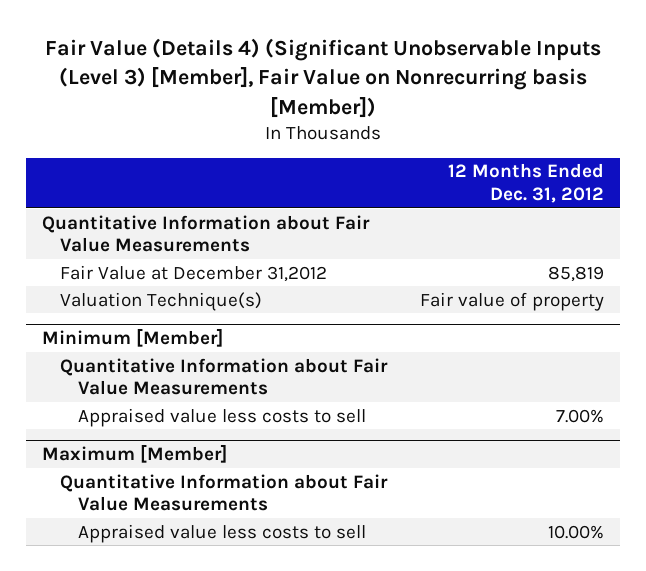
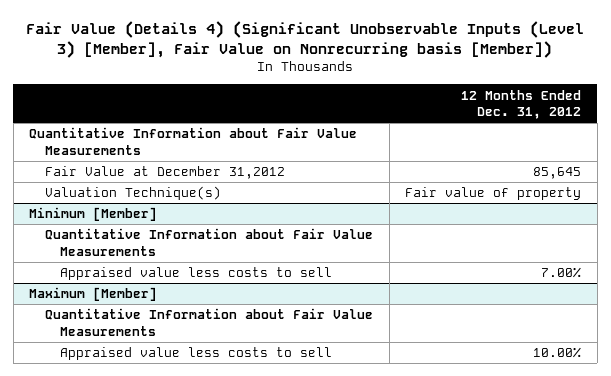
- Fair Value at December 31,2012 | 85,819
+ Fair Value at December 31,2012 | 85,645

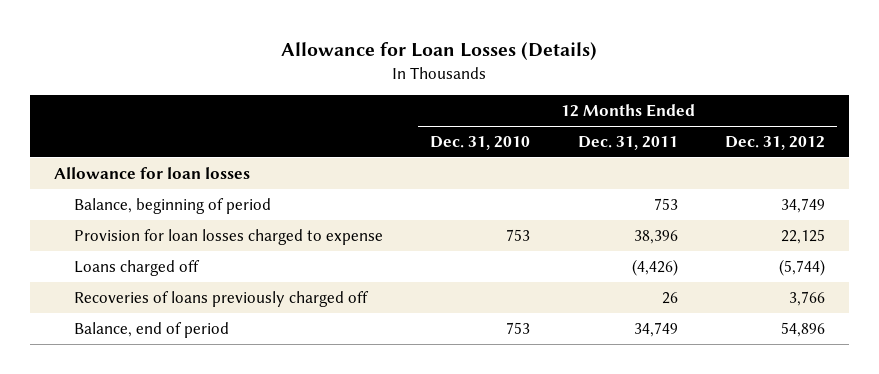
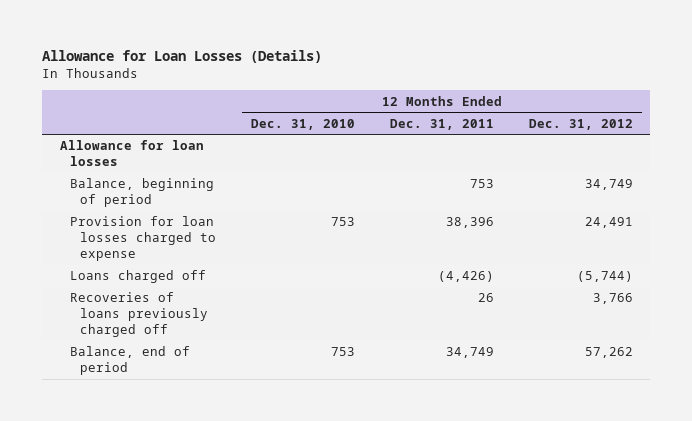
- Provision for loan losses charged to expense | 753 | 38,396 | 22,125
+ Provision for loan losses charged to expense | 753 | 38,396 | 24,491
- Balance, end of period | 753 | 34,749 | 54,896
+ Balance, end of period | 753 | 34,749 | 57,262

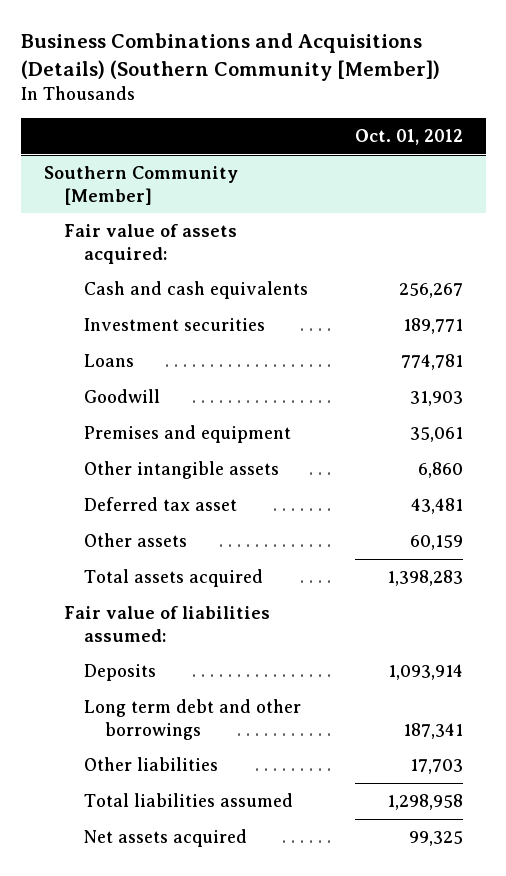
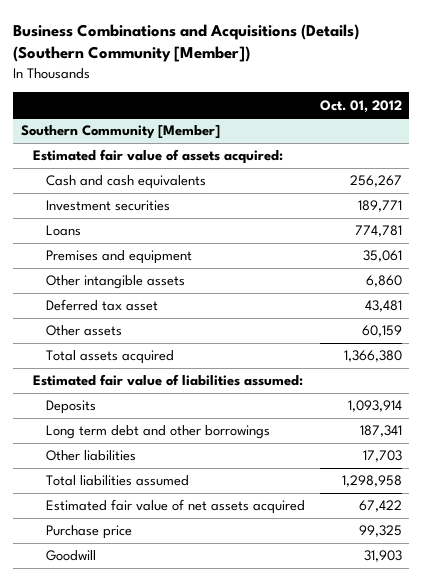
@ Southern Community [Member]
- Fair value of assets acquired:
+ Estimated fair value of assets acquired:
- Total assets acquired | 1,398,283
- Fair value of liabilities assumed:
+ Total assets acquired | 1,366,380
+ Estimated fair value of liabilities assumed:
- Net assets acquired | 99,325
+ Estimated fair value of net assets acquired | 67,422
+ Purchase price | 99,325
moved down: Goodwill | 31,903

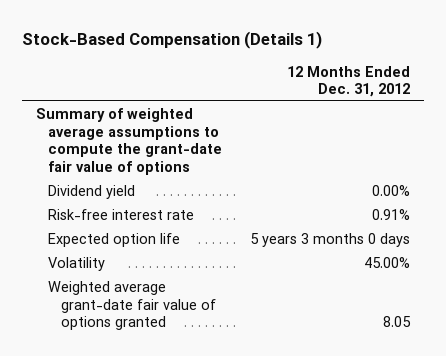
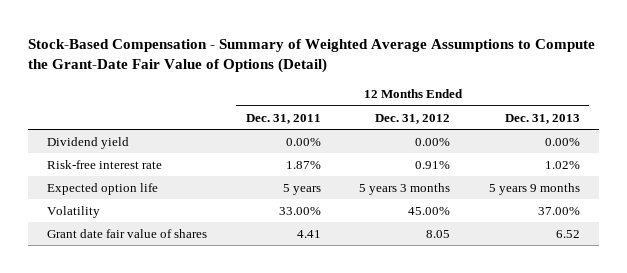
- Stock-Based Compensation (Details 1)
+ Stock-Based Compensation - Summary of Weighted Average Assumptions to Compute the Grant-Date Fair Value of Options (Detail)
- | 12 Months Ended Dec. 31, 2012
+ | 12 Months Ended Dec. 31, 2011 | 12 Months Ended Dec. 31, 2012 | 12 Months Ended Dec. 31, 2013
- Summary of weighted average assumptions to compute the grant-date fair value of options
- Expected option life | 5 years 3 months 0 days
+ Expected option life | 5 years | 5 years 3 months | 5 years 9 months
- Weighted average grant-date fair value of options granted | 8.05
+ Grant date fair value of shares | 4.41 | 8.05 | 6.52

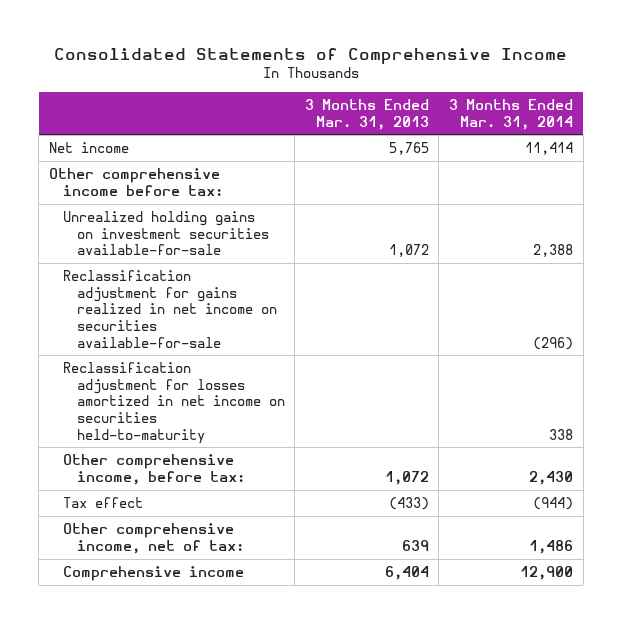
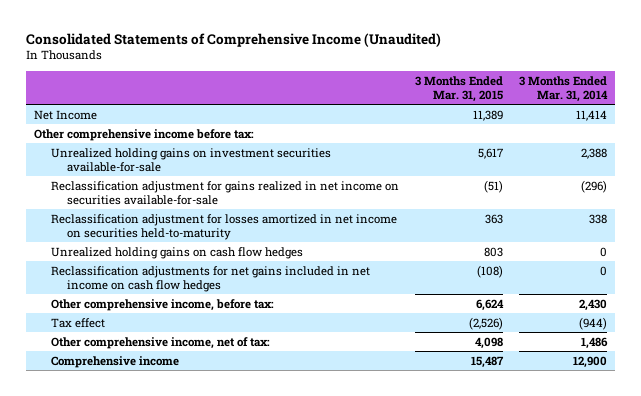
- Consolidated Statements of Comprehensive Income
+ Consolidated Statements of Comprehensive Income (Unaudited)
- | 3 Months Ended Mar. 31, 2013 | 3 Months Ended Mar. 31, 2014
+ | 3 Months Ended Mar. 31, 2015 | 3 Months Ended Mar. 31, 2014
- Net income | 5,765 | 11,414
+ Net Income | 11,389 | 11,414
+ Unrealized holding gains on cash flow hedges | 803 | 0
+ Reclassification adjustments for net gains included in net income on cash flow hedges | (108) | 0

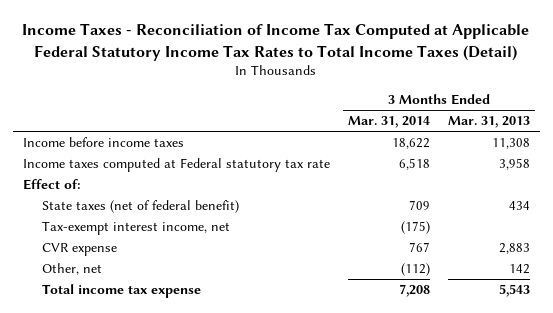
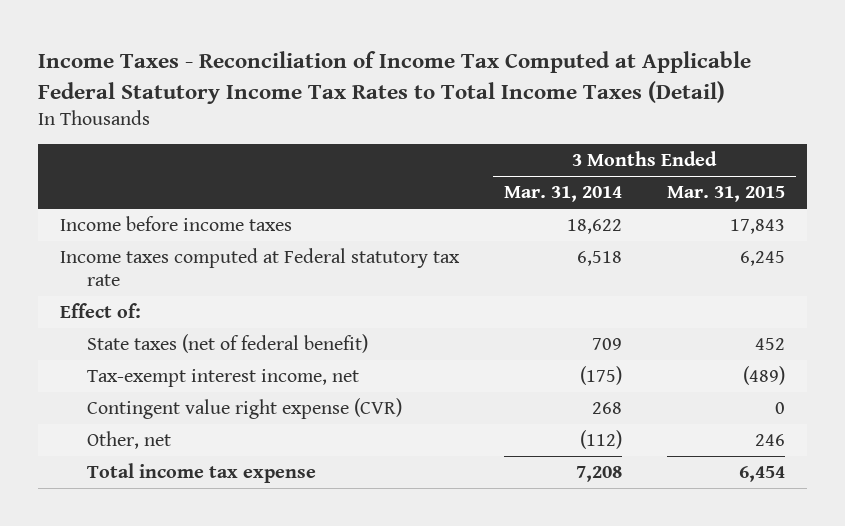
- | 3 Months Ended Mar. 31, 2014 | 3 Months Ended Mar. 31, 2013
+ | 3 Months Ended Mar. 31, 2014 | 3 Months Ended Mar. 31, 2015
- CVR expense | 767 | 2,883
+ Contingent value right expense (CVR) | 268 | 0

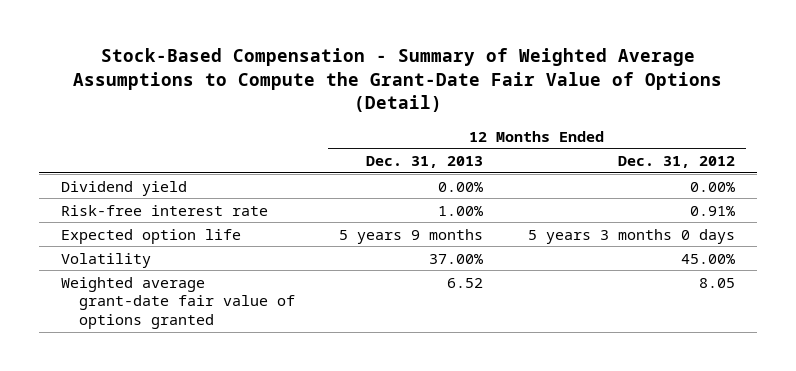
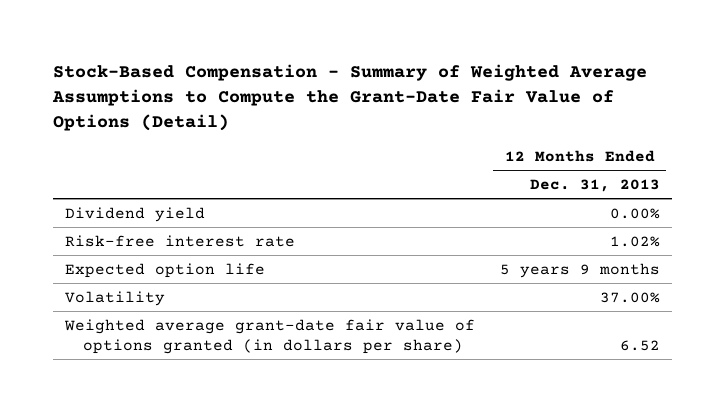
- | 12 Months Ended Dec. 31, 2013 | 12 Months Ended Dec. 31, 2012
+ | 12 Months Ended Dec. 31, 2013
- Risk-free interest rate | 1.00% | 0.91%
+ Risk-free interest rate | 1.02%
- Weighted average grant-date fair value of options granted | 6.52 | 8.05
+ Weighted average grant-date fair value of options granted (in dollars per share) | 6.52

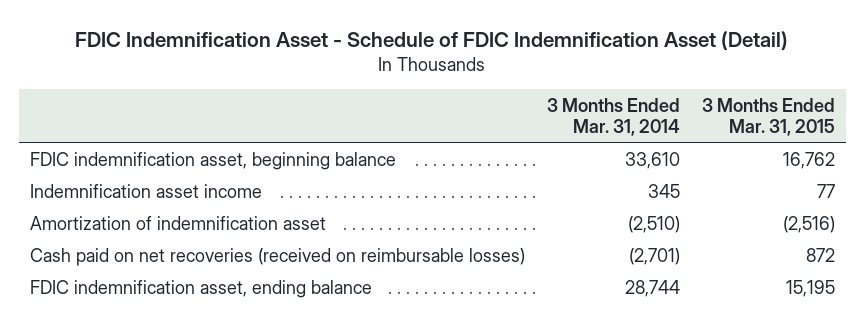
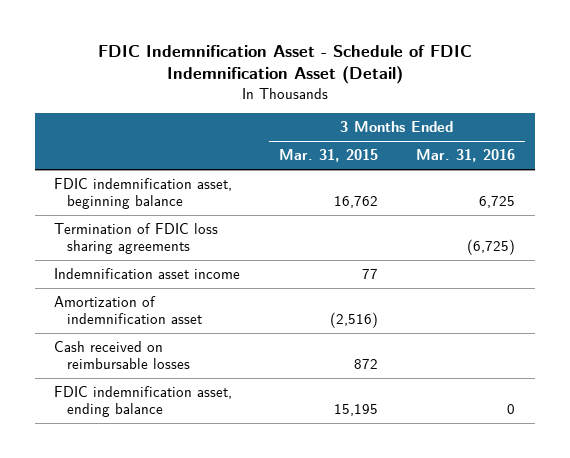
- | 3 Months Ended Mar. 31, 2014 | 3 Months Ended Mar. 31, 2015
+ | 3 Months Ended Mar. 31, 2015 | 3 Months Ended Mar. 31, 2016
+ Termination of FDIC loss sharing agreements | | (6,725)
- Cash paid on net recoveries (received on reimbursable losses) | (2,701) | 872
+ Cash received on reimbursable losses | 872 |

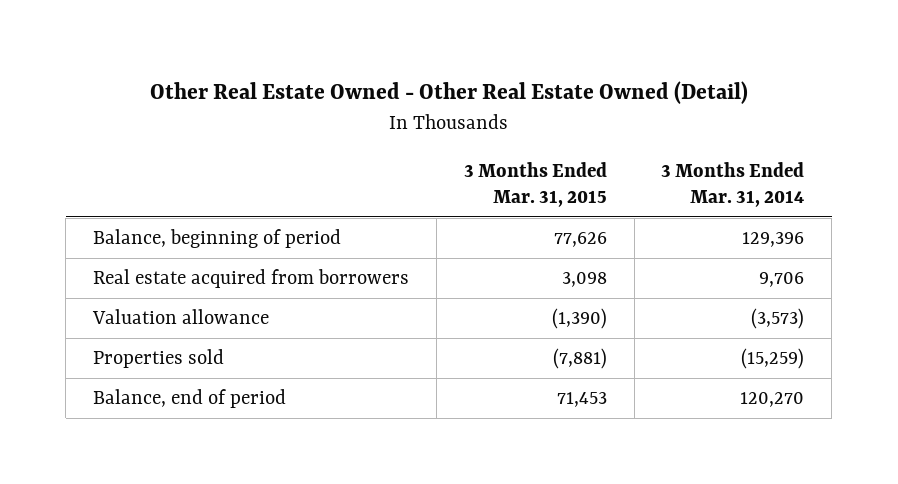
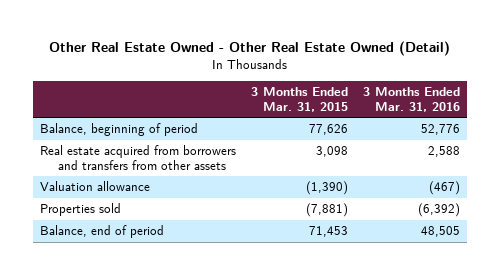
- | 3 Months Ended Mar. 31, 2015 | 3 Months Ended Mar. 31, 2014
+ | 3 Months Ended Mar. 31, 2015 | 3 Months Ended Mar. 31, 2016
- Real estate acquired from borrowers | 3,098 | 9,706
+ Real estate acquired from borrowers and transfers from other assets | 3,098 | 2,588

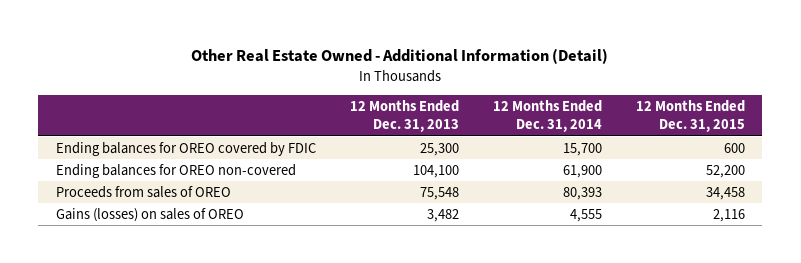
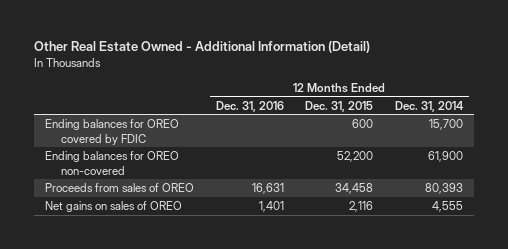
- | 12 Months Ended Dec. 31, 2013 | 12 Months Ended Dec. 31, 2014 | 12 Months Ended Dec. 31, 2015
+ | 12 Months Ended Dec. 31, 2016 | 12 Months Ended Dec. 31, 2015 | 12 Months Ended Dec. 31, 2014
- Gains (losses) on sales of OREO | 3,482 | 4,555 | 2,116
+ Net gains on sales of OREO | 1,401 | 2,116 | 4,555

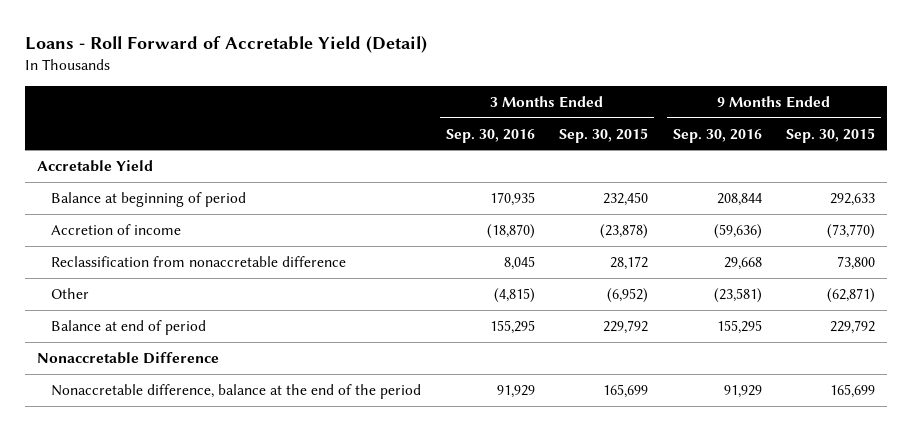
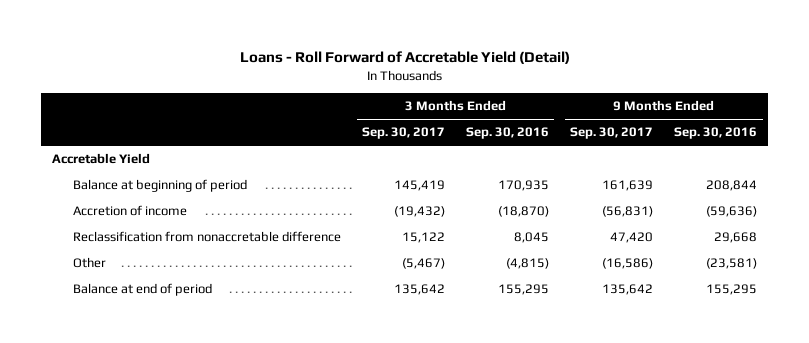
- | 3 Months Ended Sep. 30, 2016 | 3 Months Ended Sep. 30, 2015 | 9 Months Ended Sep. 30, 2016 | 9 Months Ended Sep. 30, 2015
+ | 3 Months Ended Sep. 30, 2017 | 3 Months Ended Sep. 30, 2016 | 9 Months Ended Sep. 30, 2017 | 9 Months Ended Sep. 30, 2016
- Nonaccretable Difference
- Nonaccretable difference, balance at the end of the period | 91,929 | 165,699 | 91,929 | 165,699

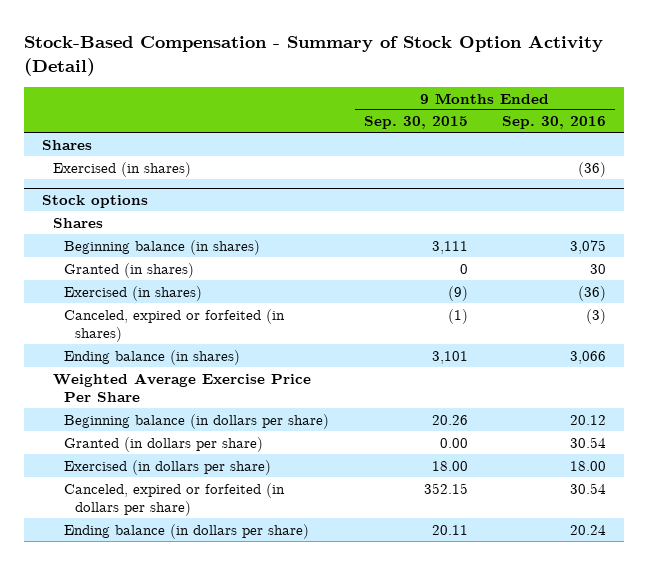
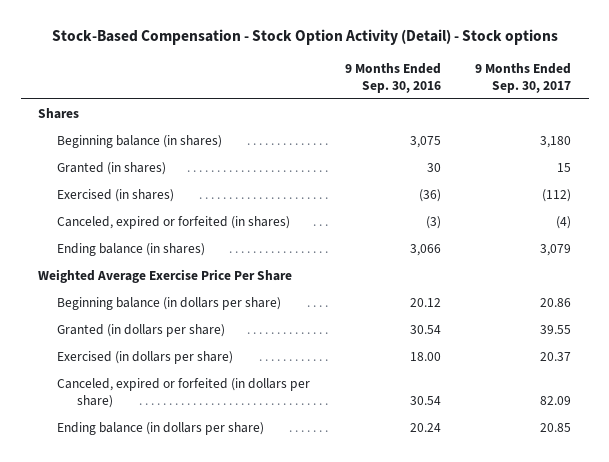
- Stock-Based Compensation - Summary of Stock Option Activity (Detail)
+ Stock-Based Compensation - Stock Option Activity (Detail) - Stock options
- | 9 Months Ended Sep. 30, 2015 | 9 Months Ended Sep. 30, 2016
+ | 9 Months Ended Sep. 30, 2016 | 9 Months Ended Sep. 30, 2017
- Exercised (in shares) | | (36)
- Stock options
- Shares

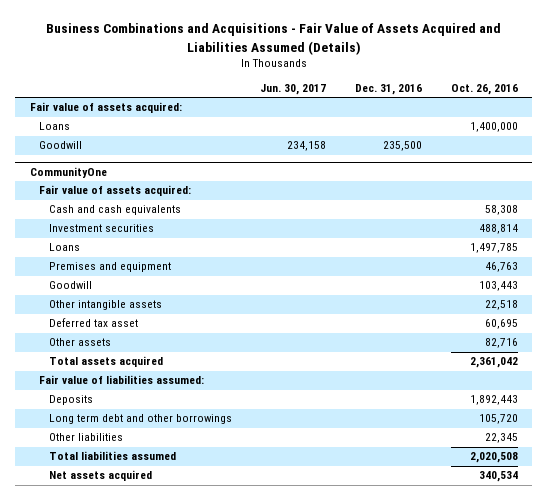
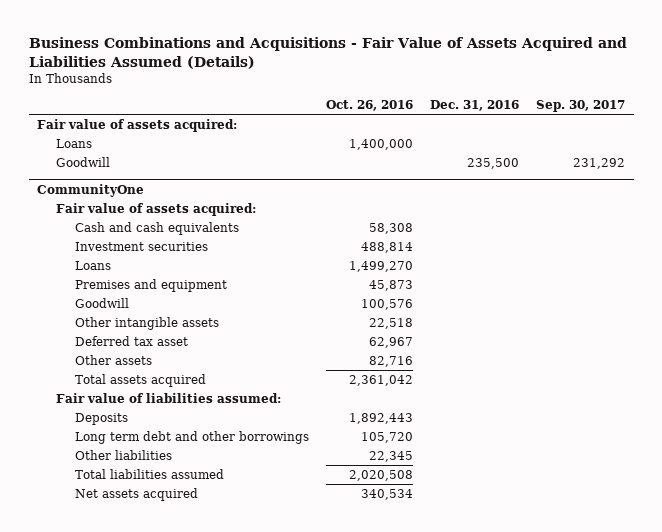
- | Jun. 30, 2017 | Dec. 31, 2016 | Oct. 26, 2016
+ | Oct. 26, 2016 | Dec. 31, 2016 | Sep. 30, 2017
@ CommunityOne
- Loans | | | 1,497,785
- Premises and equipment | | | 46,763
- Goodwill | | | 103,443
+ Loans | 1,499,270 | |
+ Premises and equipment | 45,873 | |
+ Goodwill | 100,576 | |
- Deferred tax asset | | | 60,695
+ Deferred tax asset | 62,967 | |

